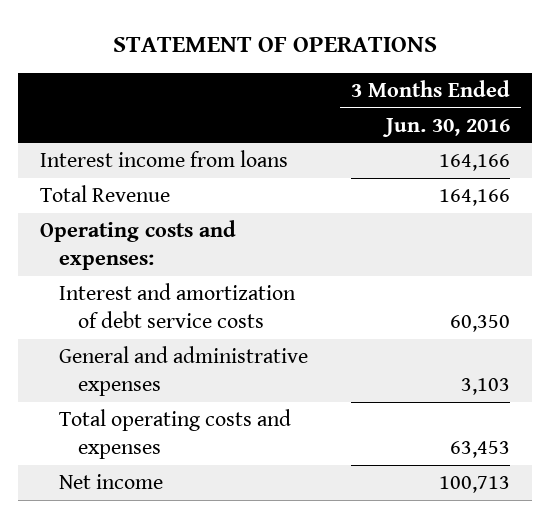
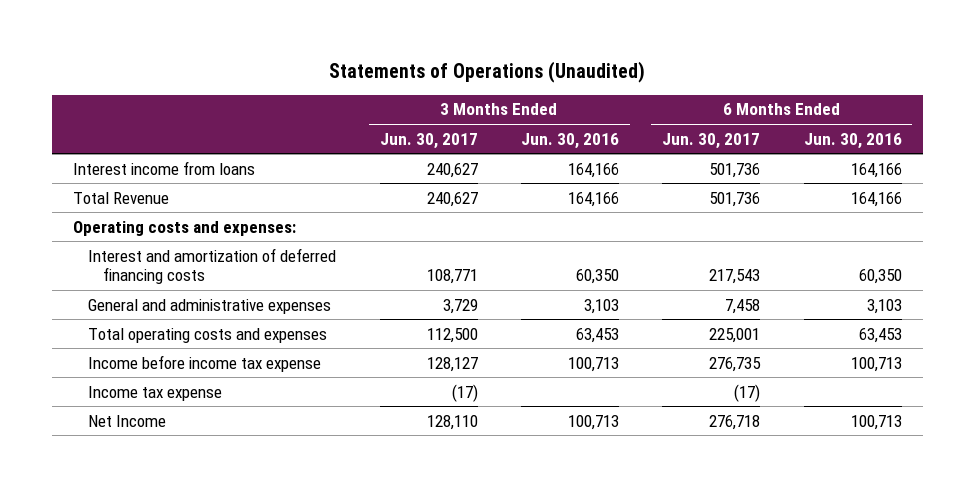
- STATEMENT OF OPERATIONS
+ Statements of Operations (Unaudited)
- | 3 Months Ended Jun. 30, 2016
+ | 3 Months Ended Jun. 30, 2017 | 3 Months Ended Jun. 30, 2016 | 6 Months Ended Jun. 30, 2017 | 6 Months Ended Jun. 30, 2016
- Interest and amortization of debt service costs | 60,350
+ Interest and amortization of deferred financing costs | 108,771 | 60,350 | 217,543 | 60,350
- Net income | 100,713
+ Income before income tax expense | 128,127 | 100,713 | 276,735 | 100,713
+ Income tax expense | (17) | | (17) |
+ Net Income | 128,110 | 100,713 | 276,718 | 100,713

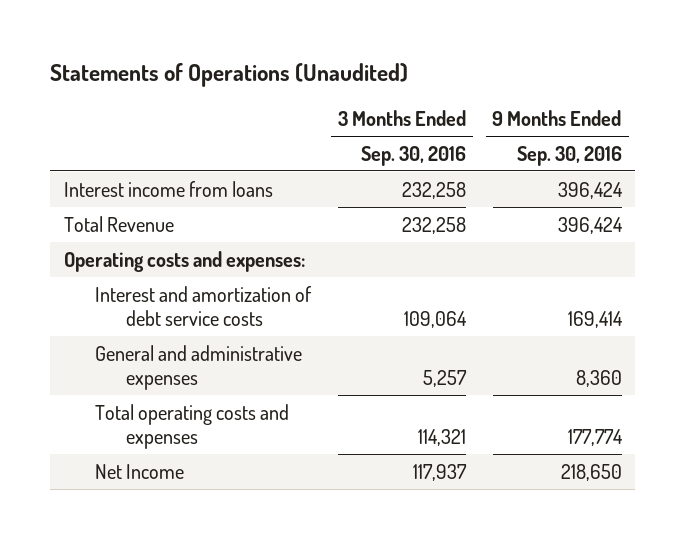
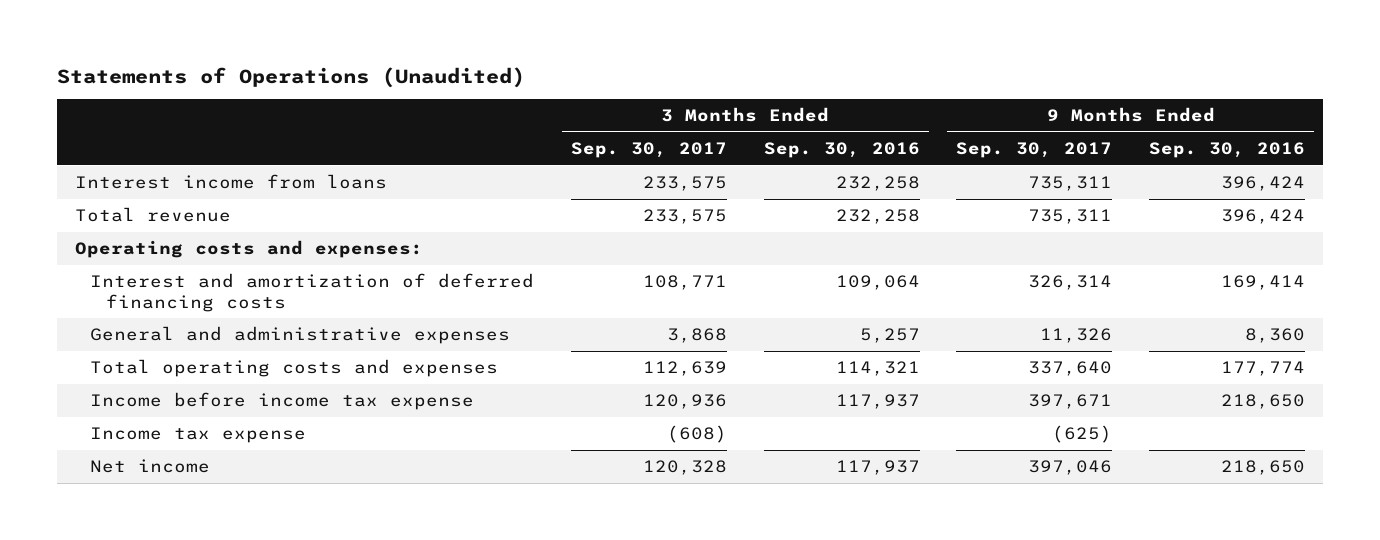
- | 3 Months Ended Sep. 30, 2016 | 9 Months Ended Sep. 30, 2016
+ | 3 Months Ended Sep. 30, 2017 | 3 Months Ended Sep. 30, 2016 | 9 Months Ended Sep. 30, 2017 | 9 Months Ended Sep. 30, 2016
- Total Revenue | 232,258 | 396,424
+ Total revenue | 233,575 | 232,258 | 735,311 | 396,424
- Interest and amortization of debt service costs | 109,064 | 169,414
+ Interest and amortization of deferred financing costs | 108,771 | 109,064 | 326,314 | 169,414
- Net Income | 117,937 | 218,650
+ Income before income tax expense | 120,936 | 117,937 | 397,671 | 218,650
+ Income tax expense | (608) | | (625) |
+ Net income | 120,328 | 117,937 | 397,046 | 218,650

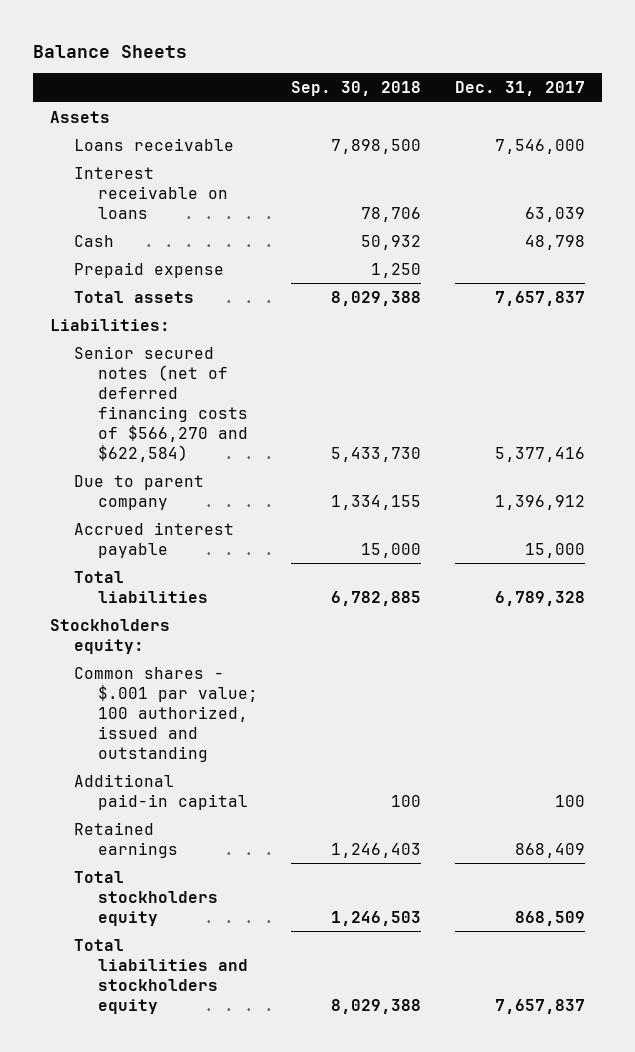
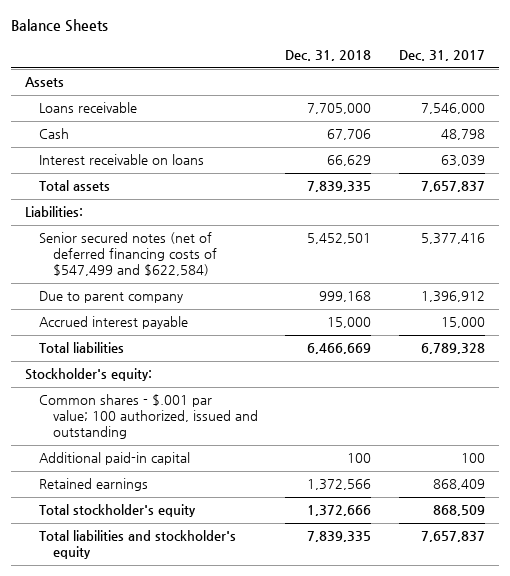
- | Sep. 30, 2018 | Dec. 31, 2017
+ | Dec. 31, 2018 | Dec. 31, 2017
- Prepaid expense | 1,250 |
moved down: Interest receivable on loans | 66,629 | 63,039
- Senior secured notes (net of deferred financing costs of $566,270 and $622,584) | 5,433,730 | 5,377,416
+ Senior secured notes (net of deferred financing costs of $547,499 and $622,584) | 5,452,501 | 5,377,416
- Stockholders equity:
+ Stockholder's equity:
- Total stockholders equity | 1,246,503 | 868,509
- Total liabilities and stockholders equity | 8,029,388 | 7,657,837
+ Total stockholder's equity | 1,372,666 | 868,509
+ Total liabilities and stockholder's equity | 7,839,335 | 7,657,837

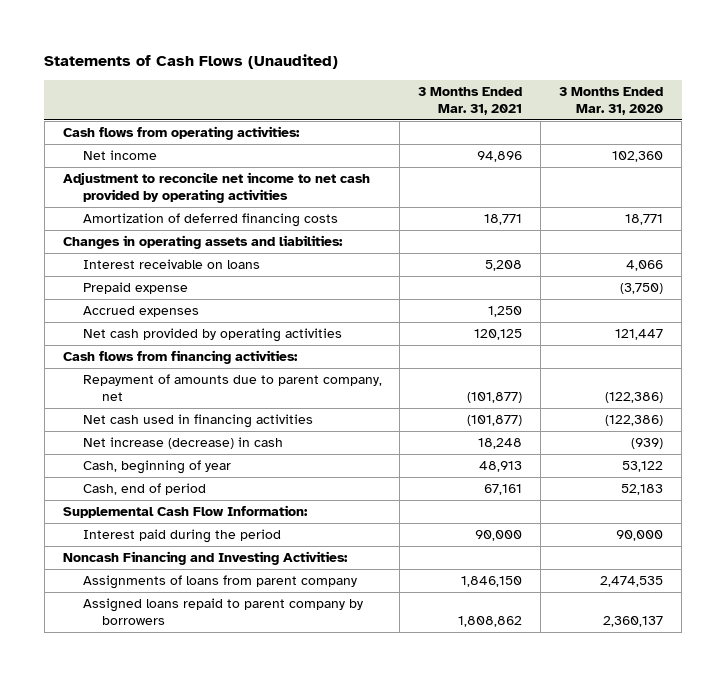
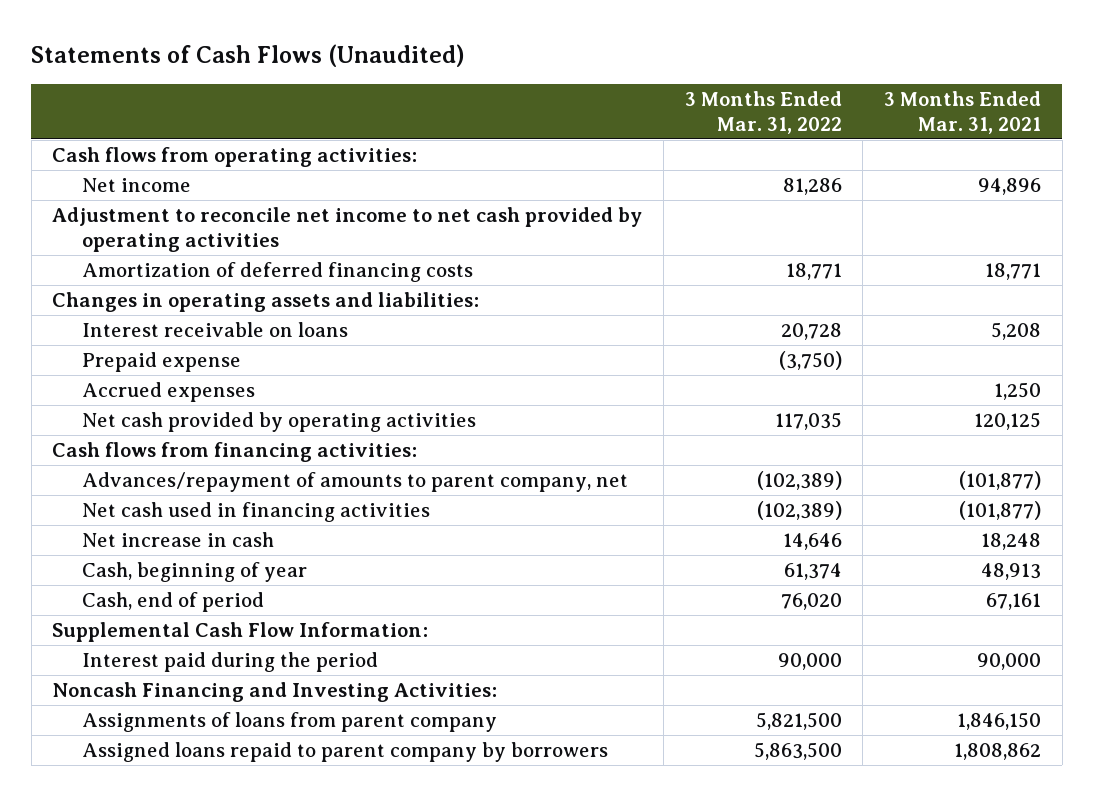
- | 3 Months Ended Mar. 31, 2021 | 3 Months Ended Mar. 31, 2020
+ | 3 Months Ended Mar. 31, 2022 | 3 Months Ended Mar. 31, 2021
- Repayment of amounts due to parent company, net | (101,877) | (122,386)
+ Advances/repayment of amounts to parent company, net | (102,389) | (101,877)
- Net increase (decrease) in cash | 18,248 | (939)
+ Net increase in cash | 14,646 | 18,248

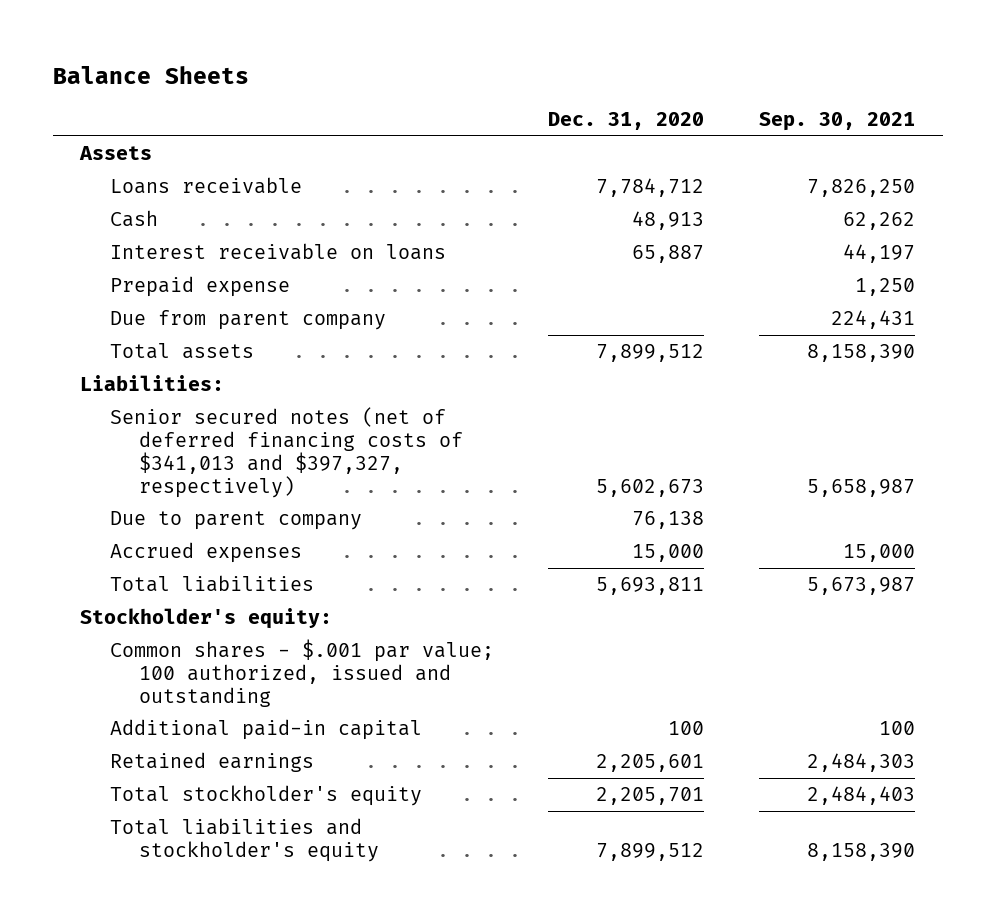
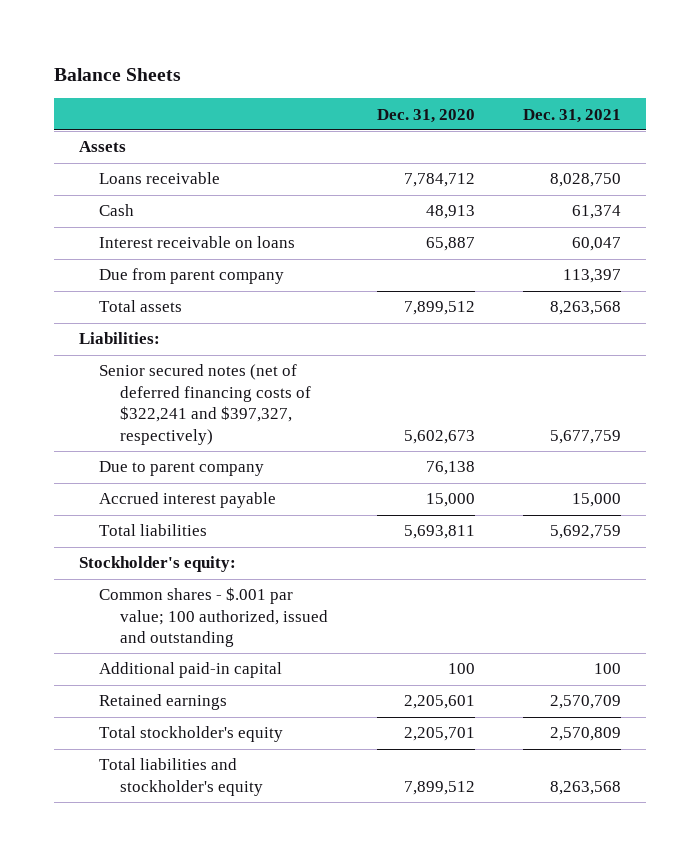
- | Dec. 31, 2020 | Sep. 30, 2021
+ | Dec. 31, 2020 | Dec. 31, 2021
- Prepaid expense | | 1,250
- Senior secured notes (net of deferred financing costs of $341,013 and $397,327, respectively) | 5,602,673 | 5,658,987
+ Senior secured notes (net of deferred financing costs of $322,241 and $397,327, respectively) | 5,602,673 | 5,677,759
- Accrued expenses | 15,000 | 15,000
+ Accrued interest payable | 15,000 | 15,000

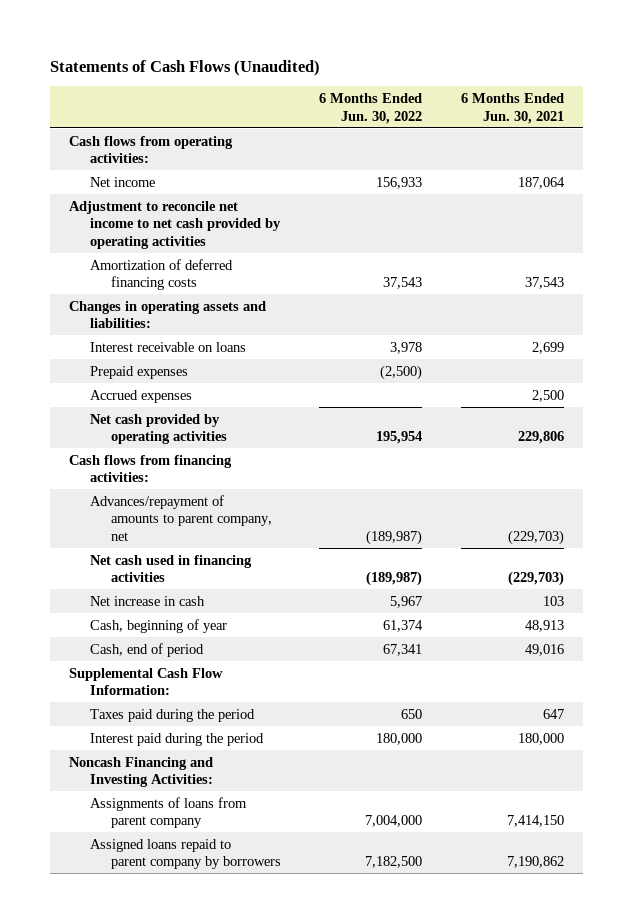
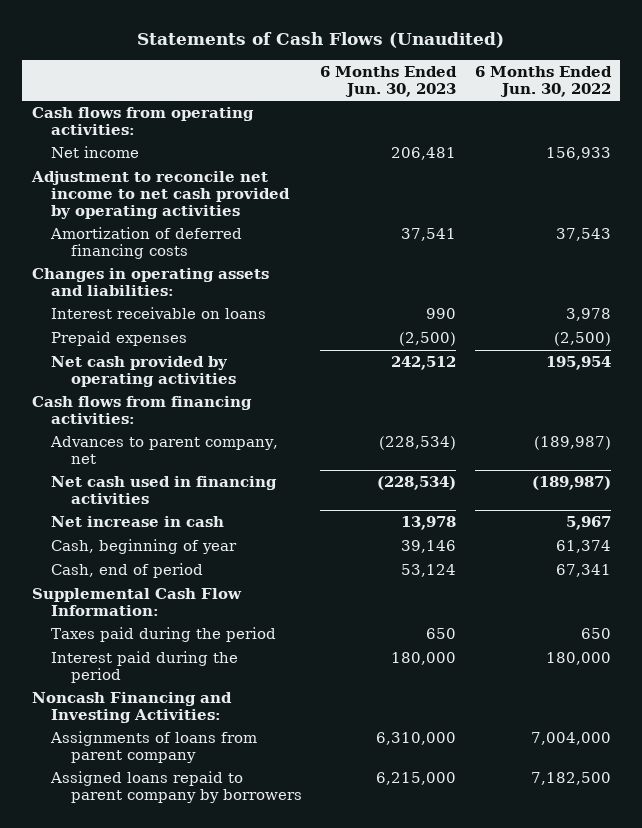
- | 6 Months Ended Jun. 30, 2022 | 6 Months Ended Jun. 30, 2021
+ | 6 Months Ended Jun. 30, 2023 | 6 Months Ended Jun. 30, 2022
- Accrued expenses | | 2,500
- Advances/repayment of amounts to parent company, net | (189,987) | (229,703)
+ Advances to parent company, net | (228,534) | (189,987)

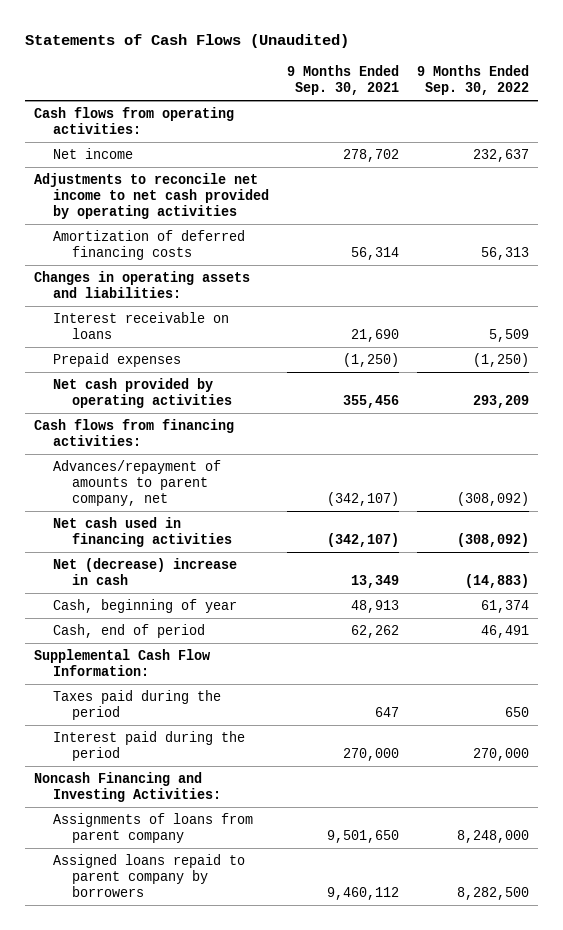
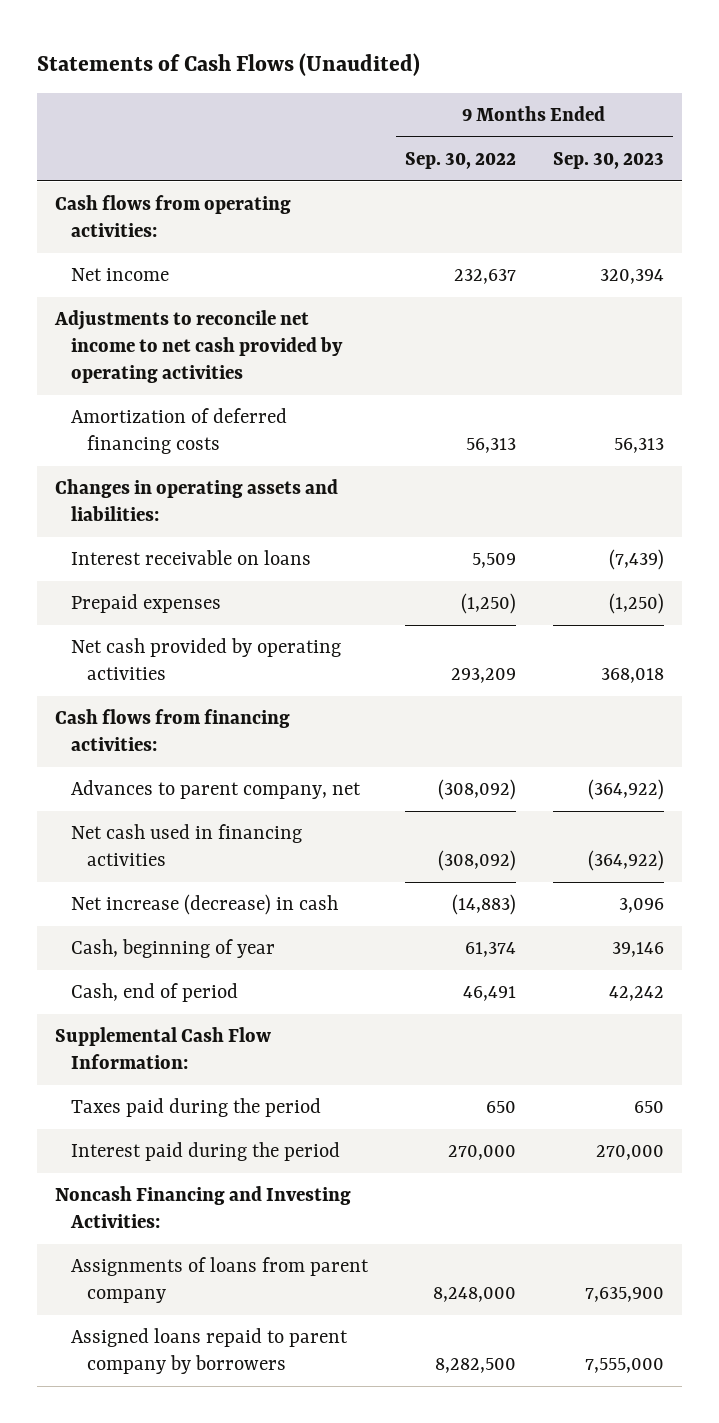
- | 9 Months Ended Sep. 30, 2021 | 9 Months Ended Sep. 30, 2022
+ | 9 Months Ended Sep. 30, 2022 | 9 Months Ended Sep. 30, 2023
- Advances/repayment of amounts to parent company, net | (342,107) | (308,092)
+ Advances to parent company, net | (308,092) | (364,922)
- Net (decrease) increase in cash | 13,349 | (14,883)
+ Net increase (decrease) in cash | (14,883) | 3,096

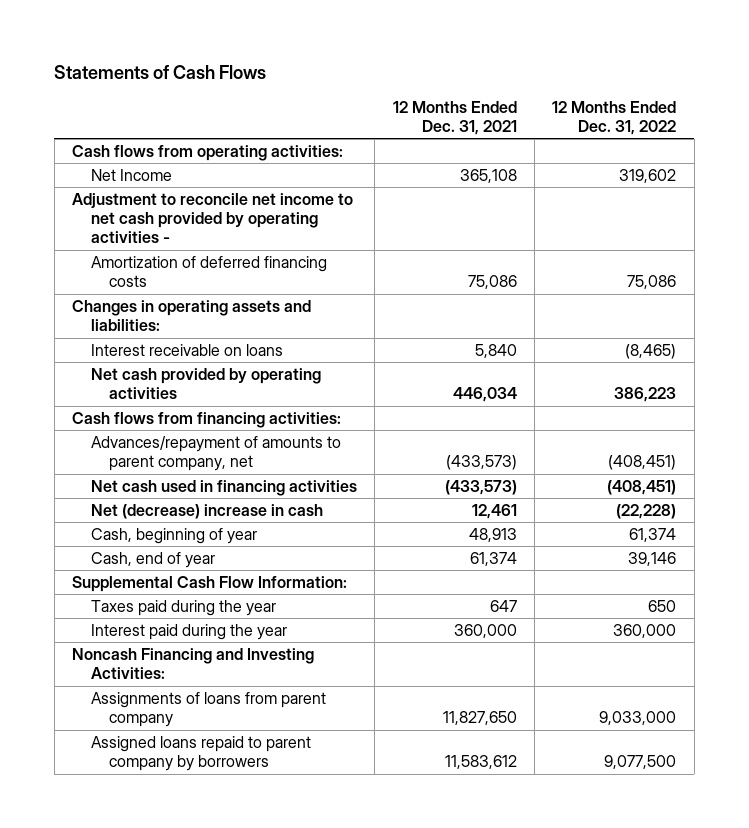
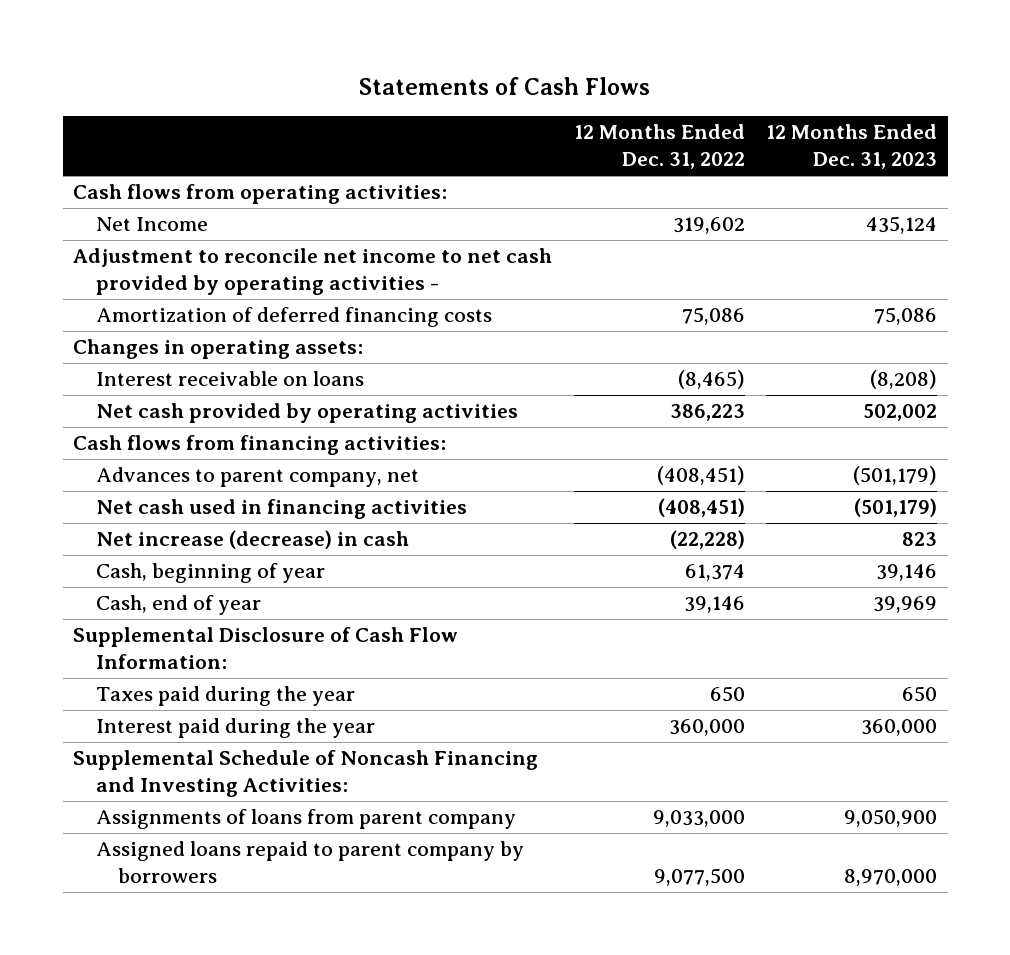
- | 12 Months Ended Dec. 31, 2021 | 12 Months Ended Dec. 31, 2022
+ | 12 Months Ended Dec. 31, 2022 | 12 Months Ended Dec. 31, 2023
- Changes in operating assets and liabilities:
+ Changes in operating assets:
- Advances/repayment of amounts to parent company, net | (433,573) | (408,451)
+ Advances to parent company, net | (408,451) | (501,179)
- Net (decrease) increase in cash | 12,461 | (22,228)
+ Net increase (decrease) in cash | (22,228) | 823
- Supplemental Cash Flow Information:
+ Supplemental Disclosure of Cash Flow Information:
- Noncash Financing and Investing Activities:
+ Supplemental Schedule of Noncash Financing and Investing Activities:

